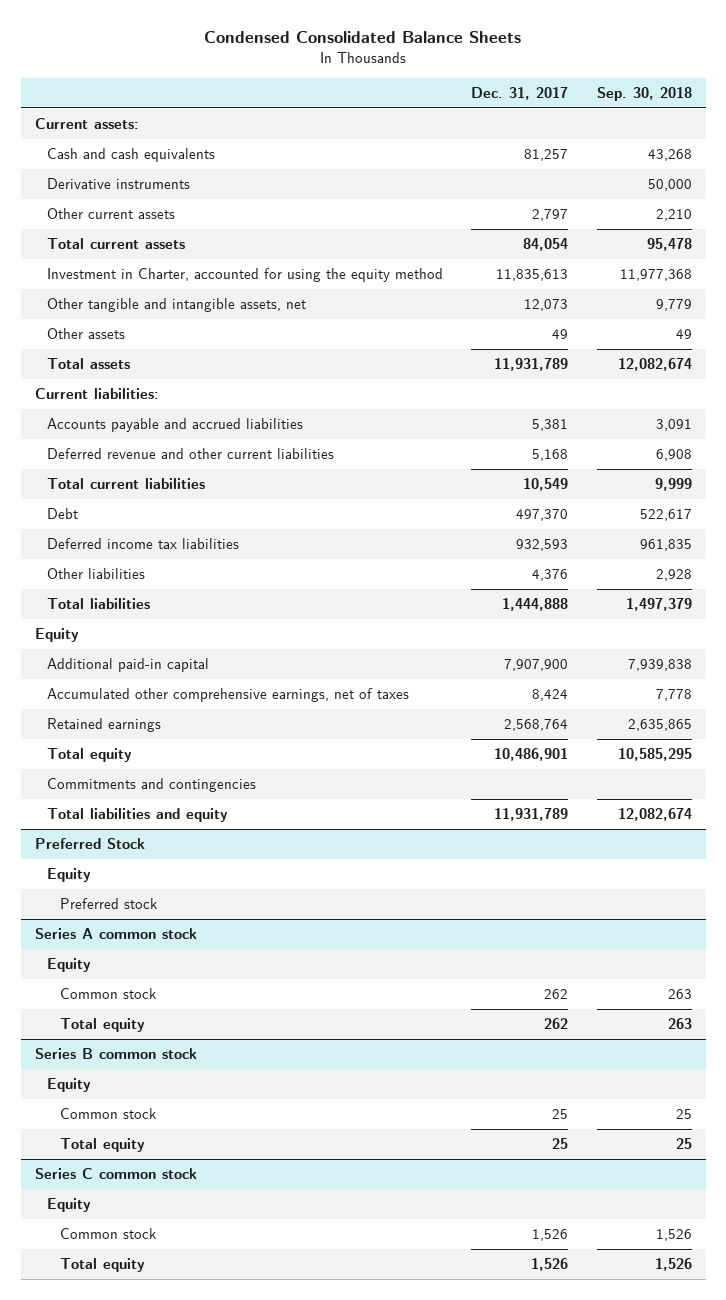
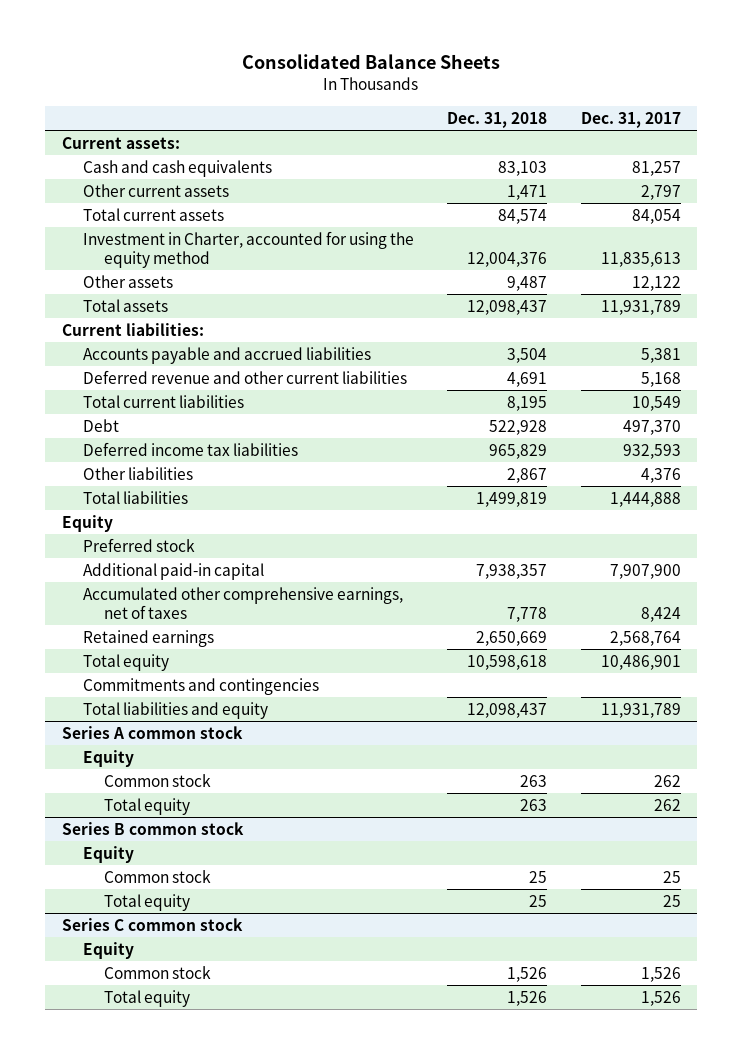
- Condensed Consolidated Balance Sheets
+ Consolidated Balance Sheets
- | Dec. 31, 2017 | Sep. 30, 2018
+ | Dec. 31, 2018 | Dec. 31, 2017
- Derivative instruments | | 50,000
- Other tangible and intangible assets, net | 12,073 | 9,779
- Other assets | 49 | 49
+ Other assets | 9,487 | 12,122
+ Preferred stock
- Preferred Stock
- Equity
- Preferred stock

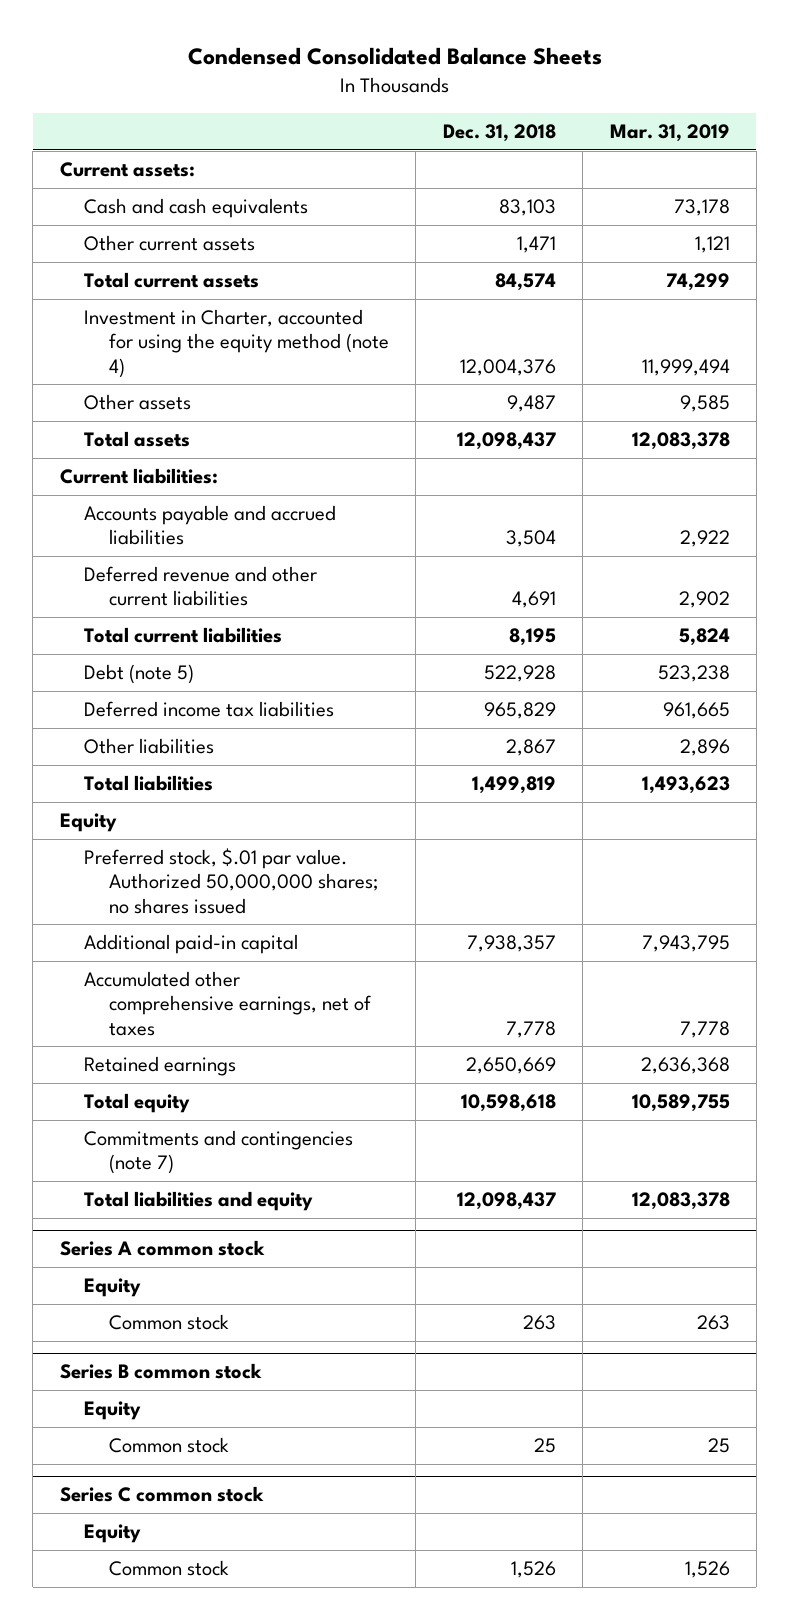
- Consolidated Balance Sheets
+ Condensed Consolidated Balance Sheets
- | Dec. 31, 2018 | Dec. 31, 2017
+ | Dec. 31, 2018 | Mar. 31, 2019
- Investment in Charter, accounted for using the equity method | 12,004,376 | 11,835,613
+ Investment in Charter, accounted for using the equity method (note 4) | 12,004,376 | 11,999,494
- Debt | 522,928 | 497,370
+ Debt (note 5) | 522,928 | 523,238
- Preferred stock
+ Preferred stock, $.01 par value. Authorized 50,000,000 shares; no shares issued
- Commitments and contingencies
+ Commitments and contingencies (note 7)
@ Series A common stock
- Total equity | 263 | 262
@ Series B common stock
- Total equity | 25 | 25
@ Series C common stock
- Total equity | 1,526 | 1,526

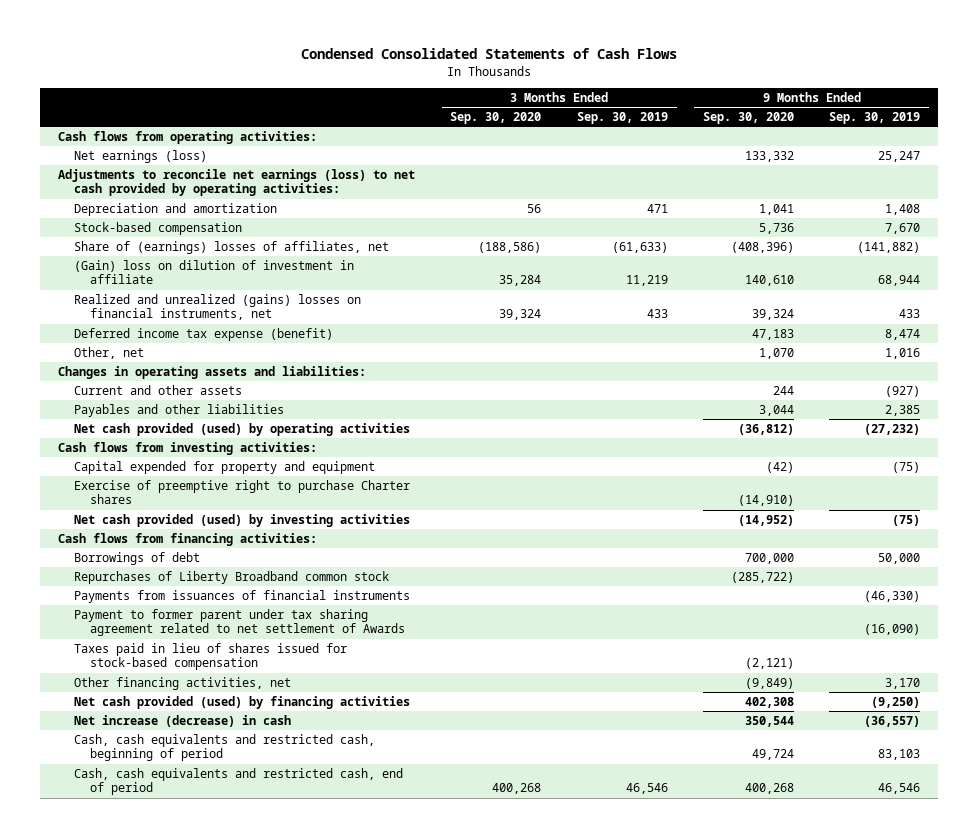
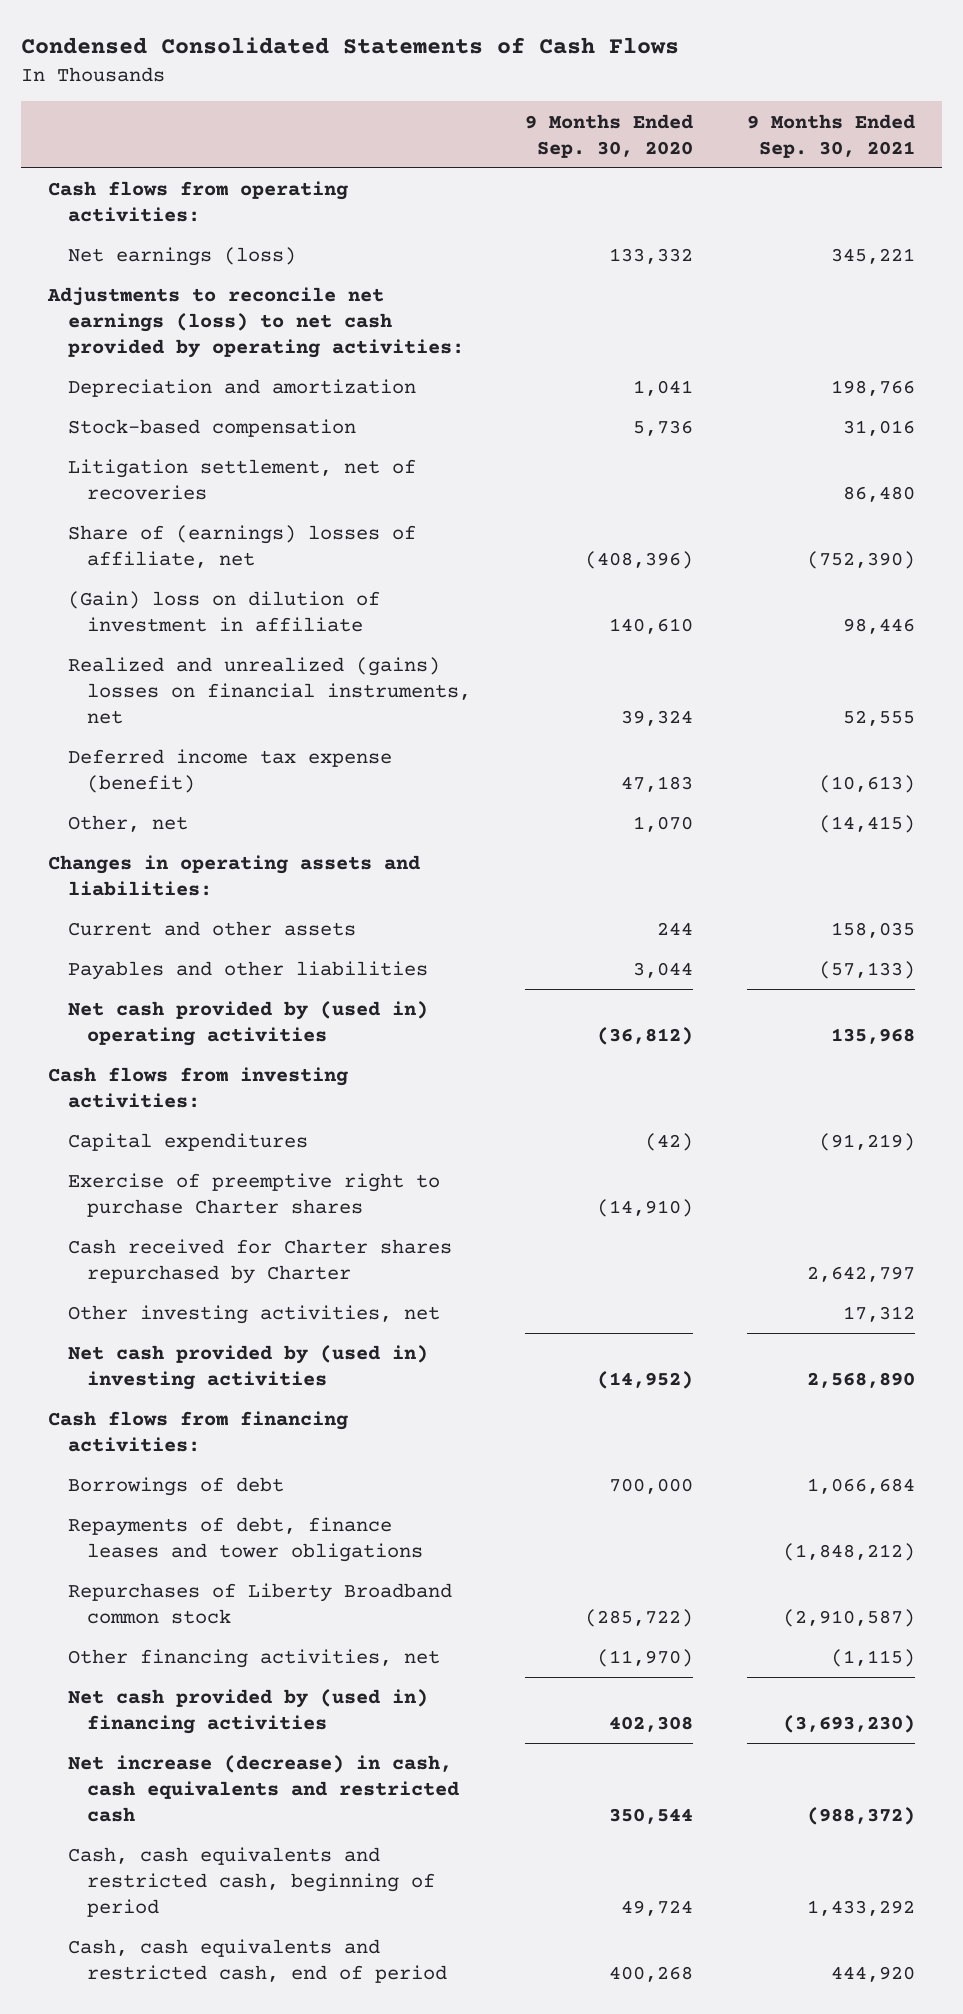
- | 3 Months Ended Sep. 30, 2020 | 3 Months Ended Sep. 30, 2019 | 9 Months Ended Sep. 30, 2020 | 9 Months Ended Sep. 30, 2019
+ | 9 Months Ended Sep. 30, 2020 | 9 Months Ended Sep. 30, 2021
- Share of (earnings) losses of affiliates, net | (188,586) | (61,633) | (408,396) | (141,882)
+ Litigation settlement, net of recoveries | | 86,480
+ Share of (earnings) losses of affiliate, net | (408,396) | (752,390)
- Net cash provided (used) by operating activities | | | (36,812) | (27,232)
+ Net cash provided by (used in) operating activities | (36,812) | 135,968
- Capital expended for property and equipment | | | (42) | (75)
+ Capital expenditures | (42) | (91,219)
- Net cash provided (used) by investing activities | | | (14,952) | (75)
+ Cash received for Charter shares repurchased by Charter | | 2,642,797
+ Other investing activities, net | | 17,312
+ Net cash provided by (used in) investing activities | (14,952) | 2,568,890
+ Repayments of debt, finance leases and tower obligations | | (1,848,212)
- Payments from issuances of financial instruments | | | | (46,330)
- Payment to former parent under tax sharing agreement related to net settlement of Awards | | | | (16,090)
- Taxes paid in lieu of shares issued for stock-based compensation | | | (2,121) |
- Other financing activities, net | | | (9,849) | 3,170
- Net cash provided (used) by financing activities | | | 402,308 | (9,250)
- Net increase (decrease) in cash | | | 350,544 | (36,557)
+ Other financing activities, net | (11,970) | (1,115)
+ Net cash provided by (used in) financing activities | 402,308 | (3,693,230)
+ Net increase (decrease) in cash, cash equivalents and restricted cash | 350,544 | (988,372)

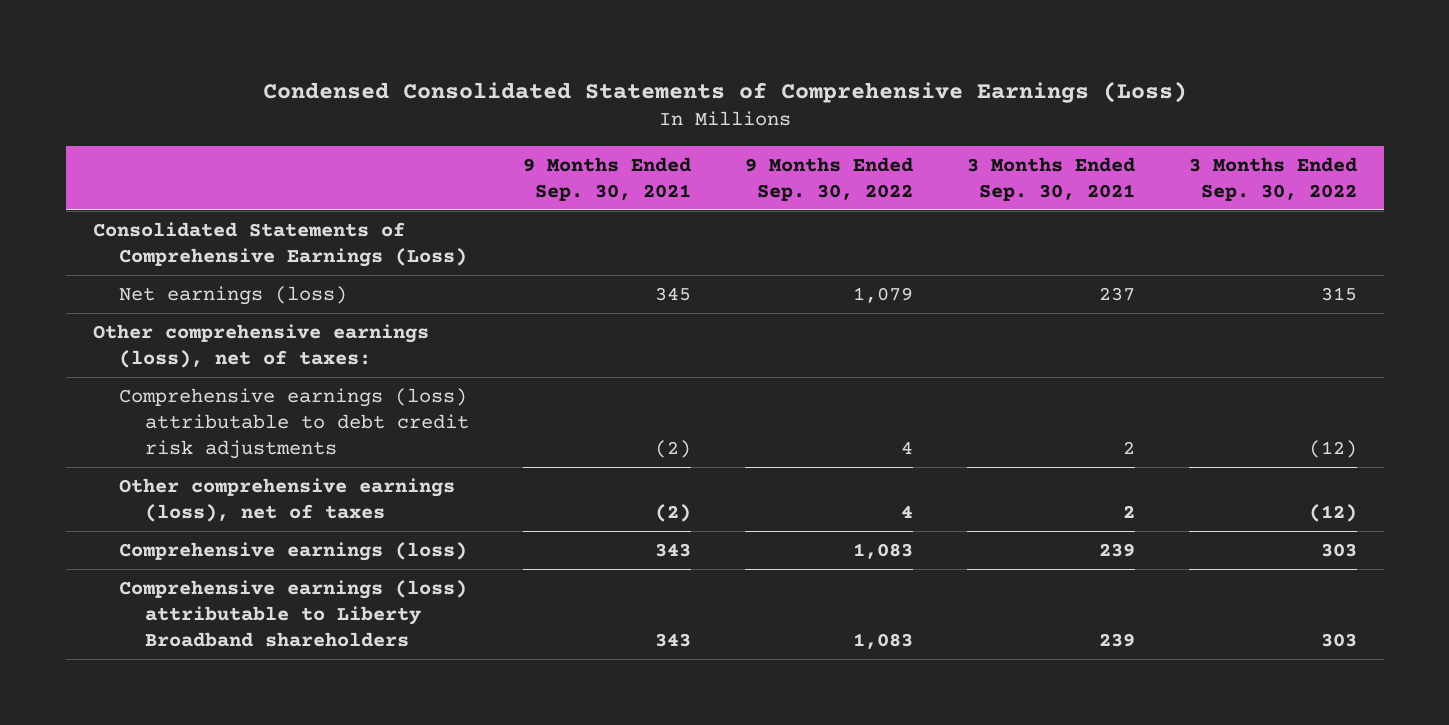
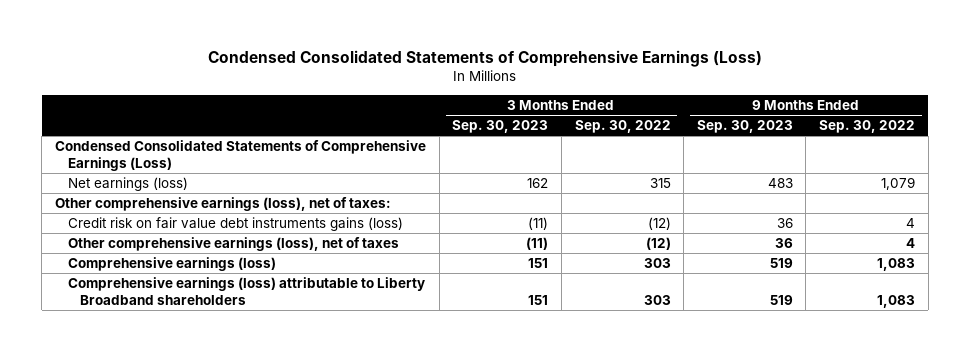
- | 9 Months Ended Sep. 30, 2021 | 9 Months Ended Sep. 30, 2022 | 3 Months Ended Sep. 30, 2021 | 3 Months Ended Sep. 30, 2022
+ | 3 Months Ended Sep. 30, 2023 | 3 Months Ended Sep. 30, 2022 | 9 Months Ended Sep. 30, 2023 | 9 Months Ended Sep. 30, 2022
- Consolidated Statements of Comprehensive Earnings (Loss)
+ Condensed Consolidated Statements of Comprehensive Earnings (Loss)
- Comprehensive earnings (loss) attributable to debt credit risk adjustments | (2) | 4 | 2 | (12)
+ Credit risk on fair value debt instruments gains (loss) | (11) | (12) | 36 | 4

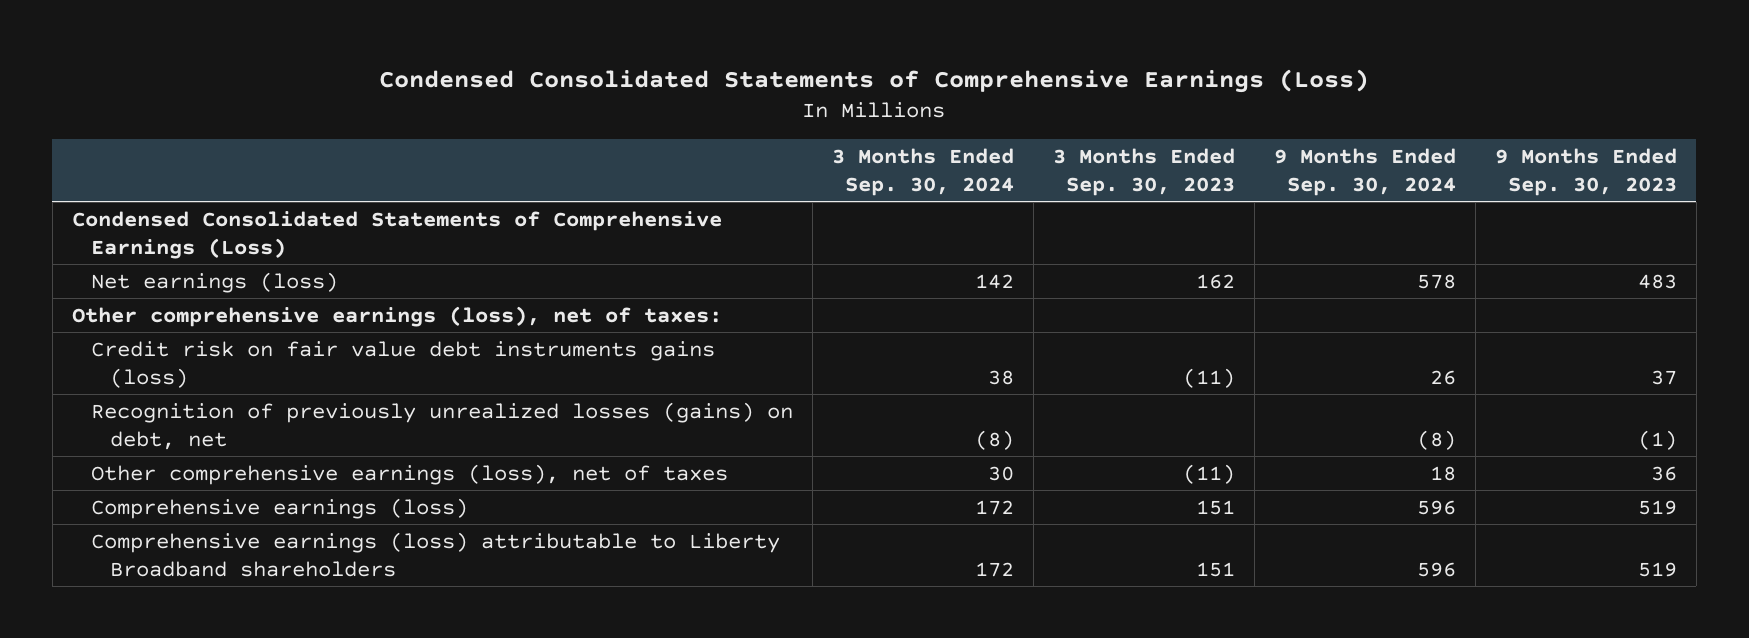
- | 3 Months Ended Sep. 30, 2023 | 3 Months Ended Sep. 30, 2022 | 9 Months Ended Sep. 30, 2023 | 9 Months Ended Sep. 30, 2022
+ | 3 Months Ended Sep. 30, 2024 | 3 Months Ended Sep. 30, 2023 | 9 Months Ended Sep. 30, 2024 | 9 Months Ended Sep. 30, 2023
- Credit risk on fair value debt instruments gains (loss) | (11) | (12) | 36 | 4
+ Credit risk on fair value debt instruments gains (loss) | 38 | (11) | 26 | 37
+ Recognition of previously unrealized losses (gains) on debt, net | (8) | | (8) | (1)

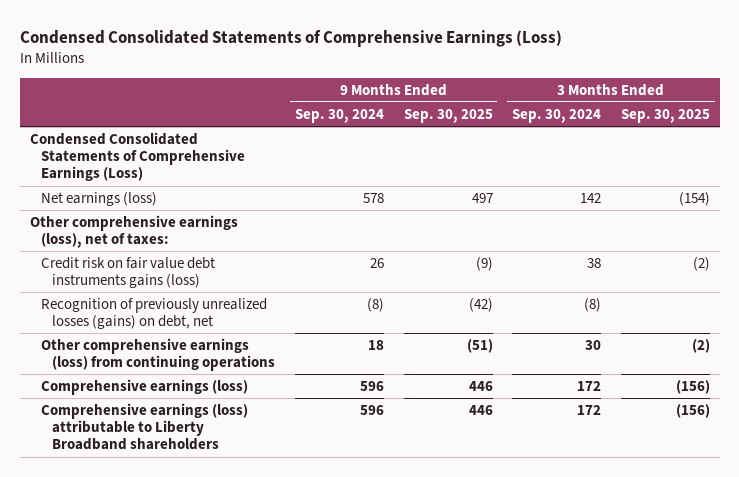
- | 3 Months Ended Sep. 30, 2024 | 3 Months Ended Sep. 30, 2023 | 9 Months Ended Sep. 30, 2024 | 9 Months Ended Sep. 30, 2023
+ | 9 Months Ended Sep. 30, 2024 | 9 Months Ended Sep. 30, 2025 | 3 Months Ended Sep. 30, 2024 | 3 Months Ended Sep. 30, 2025
- Other comprehensive earnings (loss), net of taxes | 30 | (11) | 18 | 36
+ Other comprehensive earnings (loss) from continuing operations | 18 | (51) | 30 | (2)

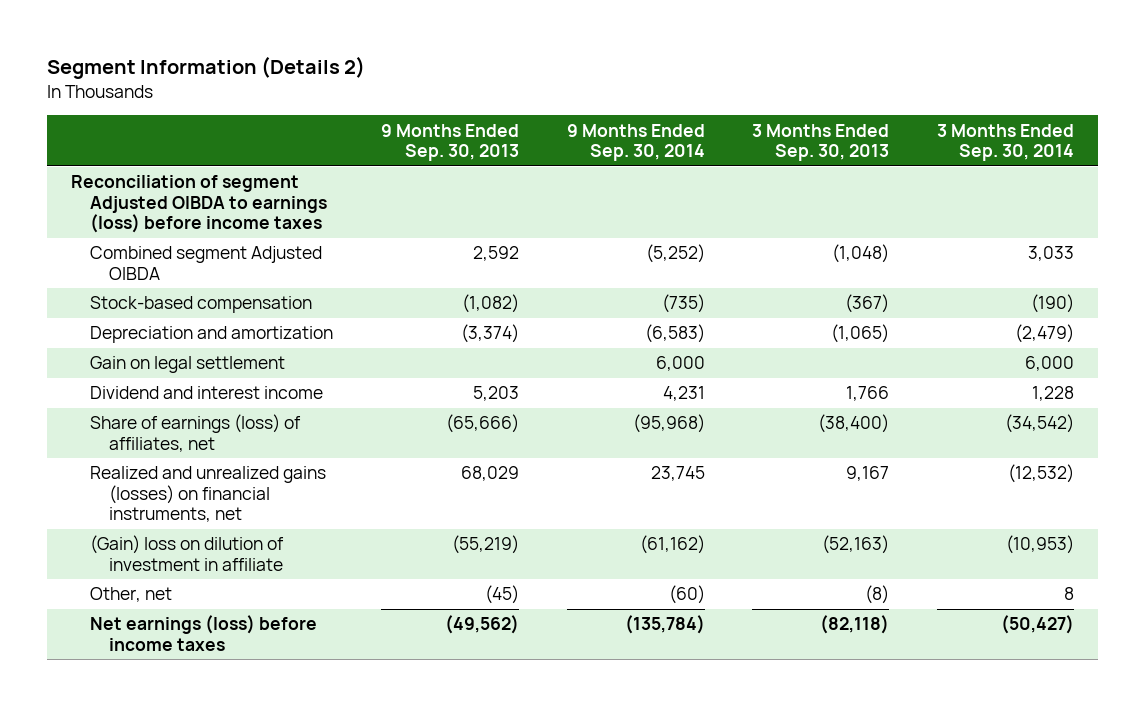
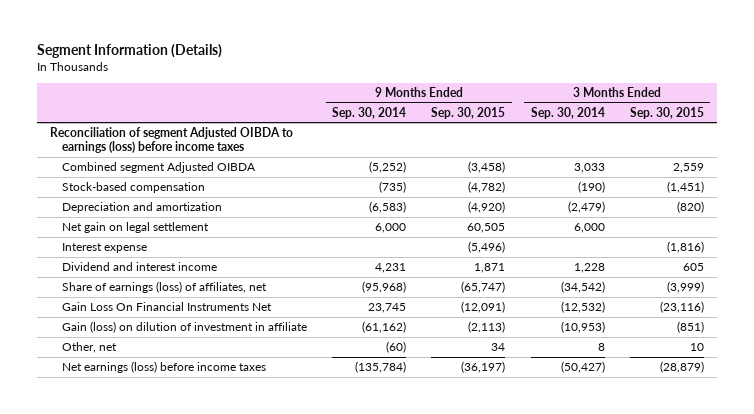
- Segment Information (Details 2)
+ Segment Information (Details)
- | 9 Months Ended Sep. 30, 2013 | 9 Months Ended Sep. 30, 2014 | 3 Months Ended Sep. 30, 2013 | 3 Months Ended Sep. 30, 2014
+ | 9 Months Ended Sep. 30, 2014 | 9 Months Ended Sep. 30, 2015 | 3 Months Ended Sep. 30, 2014 | 3 Months Ended Sep. 30, 2015
- Gain on legal settlement | | 6,000 | | 6,000
+ Net gain on legal settlement | 6,000 | 60,505 | 6,000 |
+ Interest expense | | (5,496) | | (1,816)
- Realized and unrealized gains (losses) on financial instruments, net | 68,029 | 23,745 | 9,167 | (12,532)
- (Gain) loss on dilution of investment in affiliate | (55,219) | (61,162) | (52,163) | (10,953)
+ Gain Loss On Financial Instruments Net | 23,745 | (12,091) | (12,532) | (23,116)
+ Gain (loss) on dilution of investment in affiliate | (61,162) | (2,113) | (10,953) | (851)

